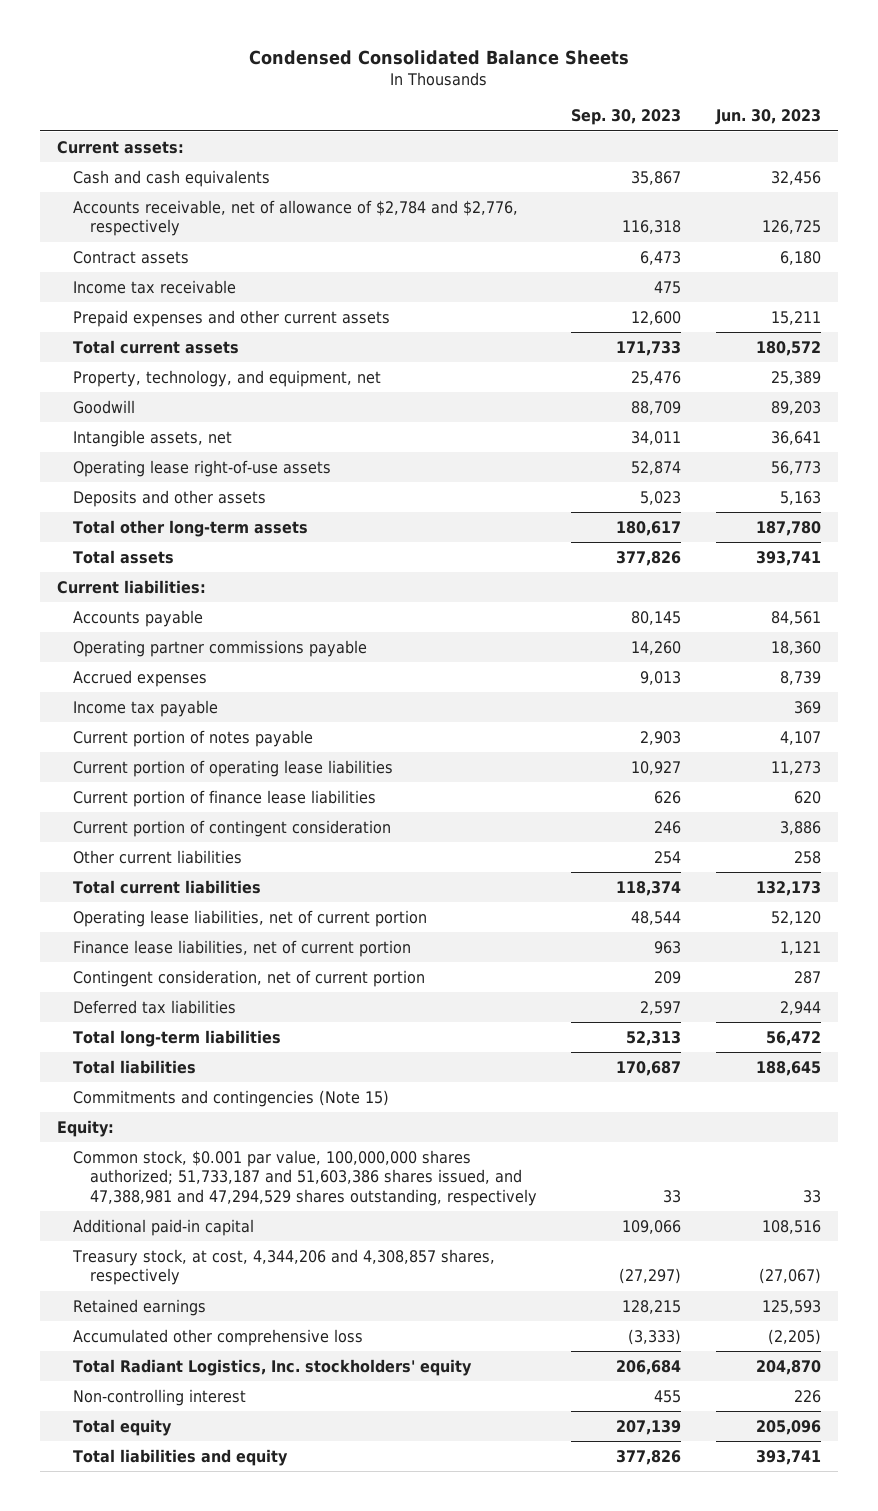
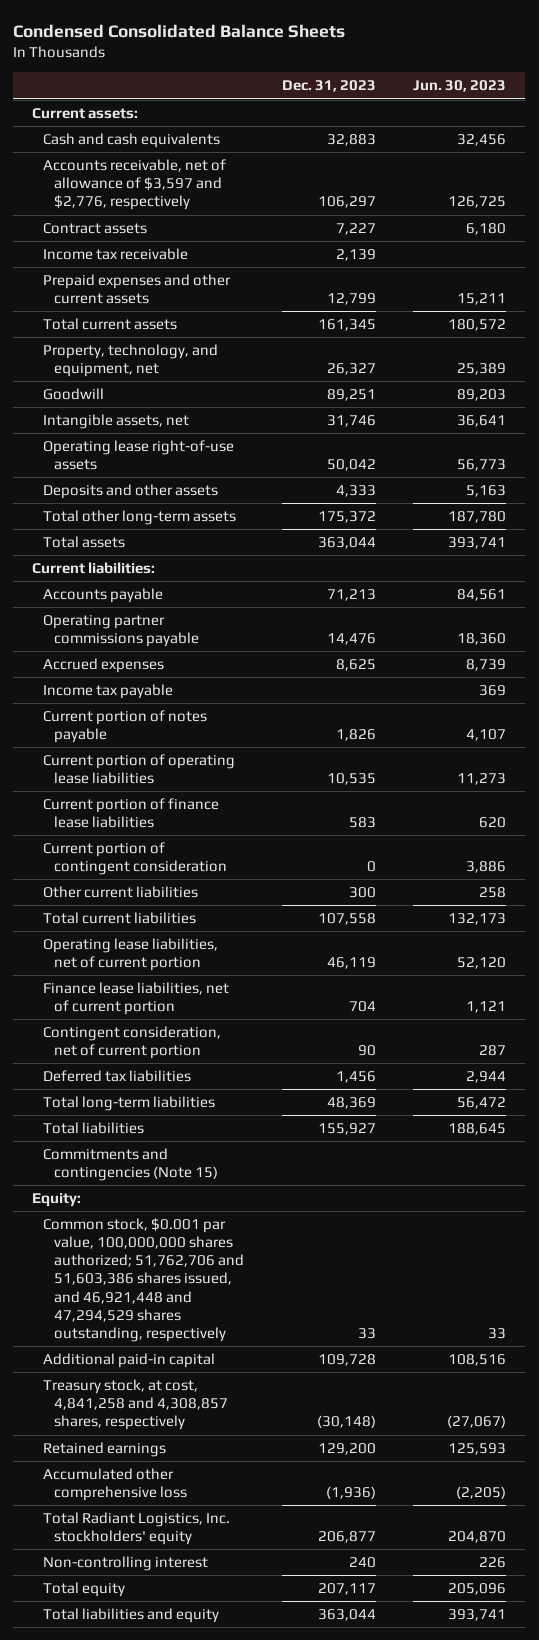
- | Sep. 30, 2023 | Jun. 30, 2023
+ | Dec. 31, 2023 | Jun. 30, 2023
- Accounts receivable, net of allowance of $2,784 and $2,776, respectively | 116,318 | 126,725
+ Accounts receivable, net of allowance of $3,597 and $2,776, respectively | 106,297 | 126,725
- Common stock, $0.001 par value, 100,000,000 shares authorized; 51,733,187 and 51,603,386 shares issued, and 47,388,981 and 47,294,529 shares outstanding, respectively | 33 | 33
+ Common stock, $0.001 par value, 100,000,000 shares authorized; 51,762,706 and 51,603,386 shares issued, and 46,921,448 and 47,294,529 shares outstanding, respectively | 33 | 33
- Treasury stock, at cost, 4,344,206 and 4,308,857 shares, respectively | (27,297) | (27,067)
+ Treasury stock, at cost, 4,841,258 and 4,308,857 shares, respectively | (30,148) | (27,067)

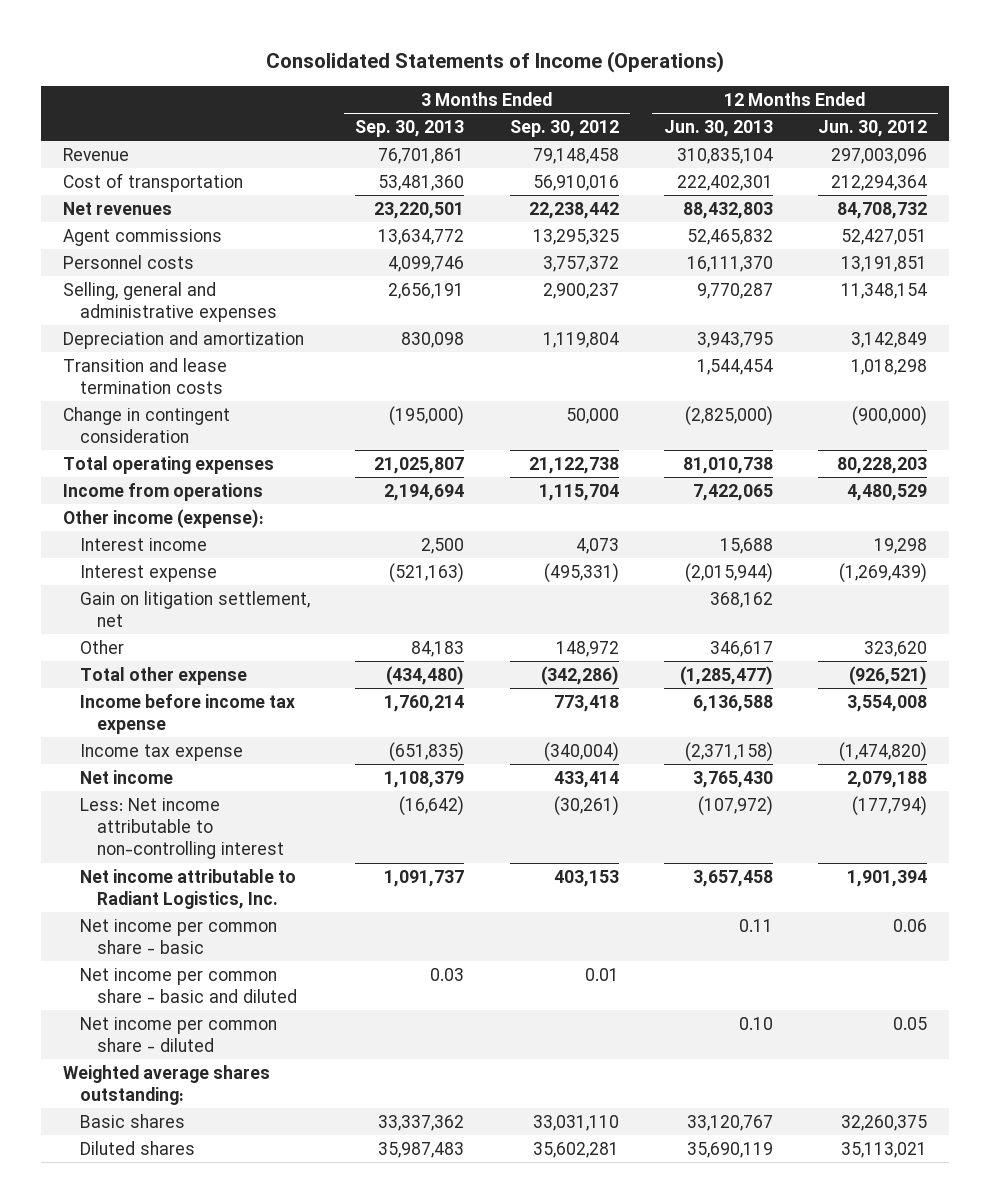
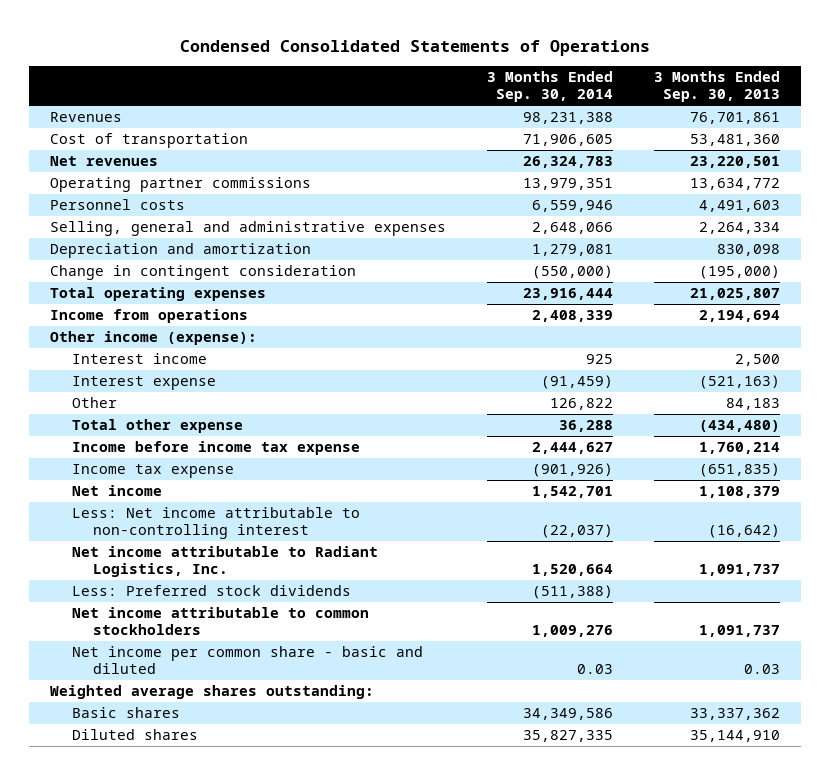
- Consolidated Statements of Income (Operations)
+ Condensed Consolidated Statements of Operations
- | 3 Months Ended Sep. 30, 2013 | 3 Months Ended Sep. 30, 2012 | 12 Months Ended Jun. 30, 2013 | 12 Months Ended Jun. 30, 2012
+ | 3 Months Ended Sep. 30, 2014 | 3 Months Ended Sep. 30, 2013
- Revenue | 76,701,861 | 79,148,458 | 310,835,104 | 297,003,096
+ Revenues | 98,231,388 | 76,701,861
- Agent commissions | 13,634,772 | 13,295,325 | 52,465,832 | 52,427,051
- Personnel costs | 4,099,746 | 3,757,372 | 16,111,370 | 13,191,851
- Selling, general and administrative expenses | 2,656,191 | 2,900,237 | 9,770,287 | 11,348,154
+ Operating partner commissions | 13,979,351 | 13,634,772
+ Personnel costs | 6,559,946 | 4,491,603
+ Selling, general and administrative expenses | 2,648,066 | 2,264,334
- Transition and lease termination costs | | | 1,544,454 | 1,018,298
- Gain on litigation settlement, net | | | 368,162 |
- Net income per common share - basic | | | 0.11 | 0.06
+ Less: Preferred stock dividends | (511,388) |
+ Net income attributable to common stockholders | 1,009,276 | 1,091,737
- Net income per common share - diluted | | | 0.10 | 0.05
- Diluted shares | 35,987,483 | 35,602,281 | 35,690,119 | 35,113,021
+ Diluted shares | 35,827,335 | 35,144,910

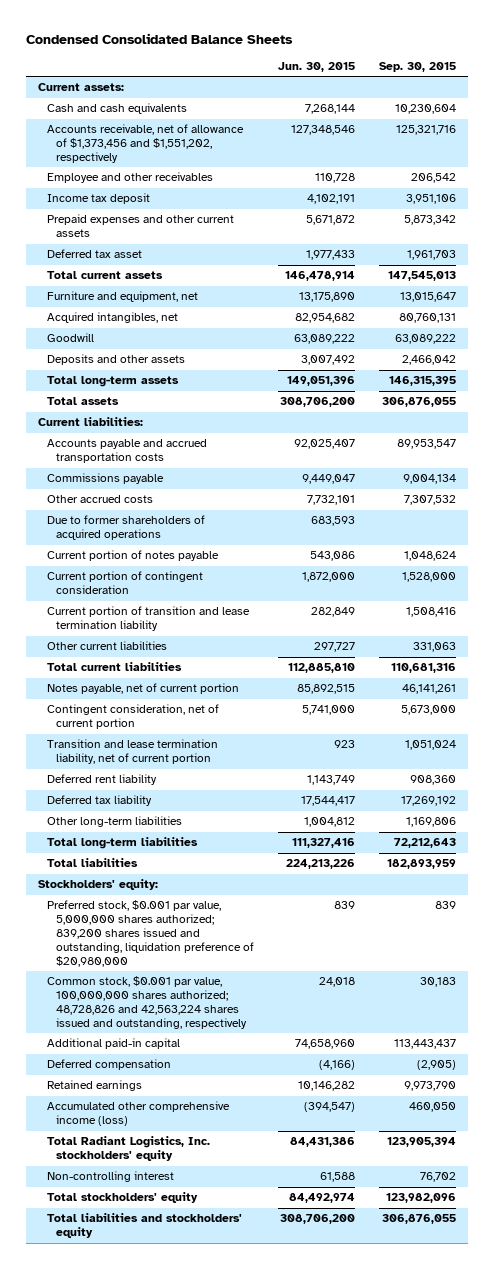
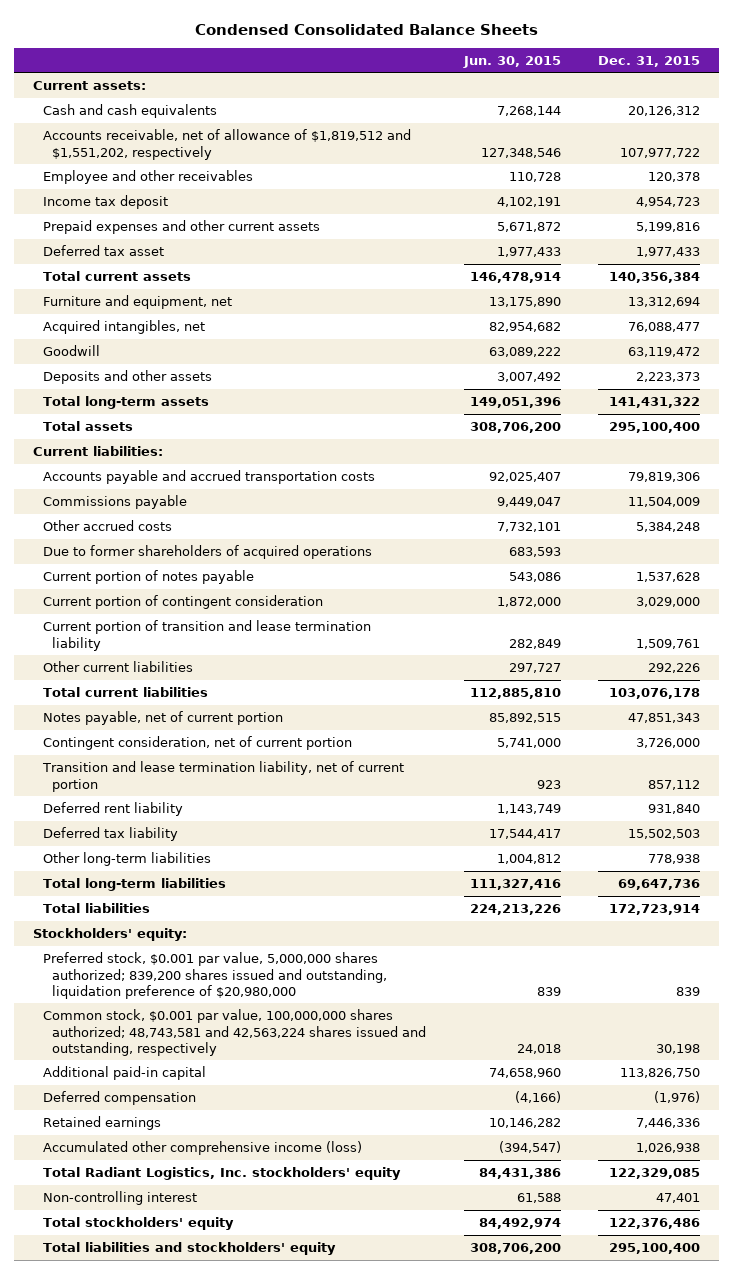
- | Jun. 30, 2015 | Sep. 30, 2015
+ | Jun. 30, 2015 | Dec. 31, 2015
- Accounts receivable, net of allowance of $1,373,456 and $1,551,202, respectively | 127,348,546 | 125,321,716
+ Accounts receivable, net of allowance of $1,819,512 and $1,551,202, respectively | 127,348,546 | 107,977,722
- Common stock, $0.001 par value, 100,000,000 shares authorized; 48,728,826 and 42,563,224 shares issued and outstanding, respectively | 24,018 | 30,183
+ Common stock, $0.001 par value, 100,000,000 shares authorized; 48,743,581 and 42,563,224 shares issued and outstanding, respectively | 24,018 | 30,198

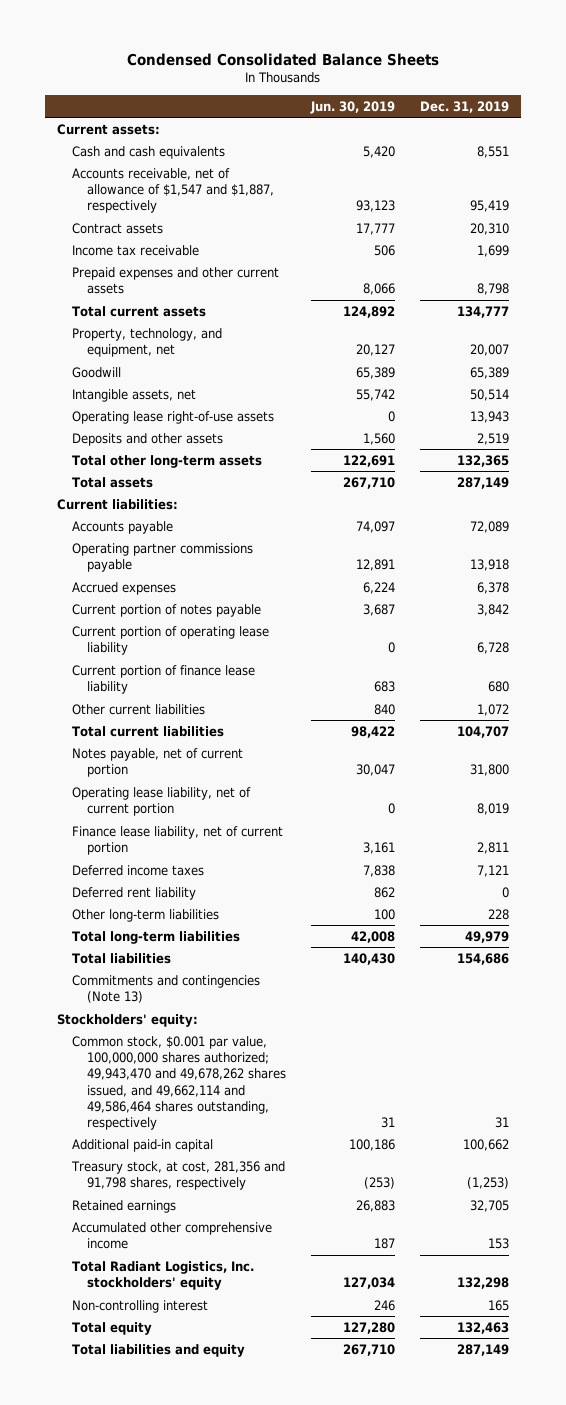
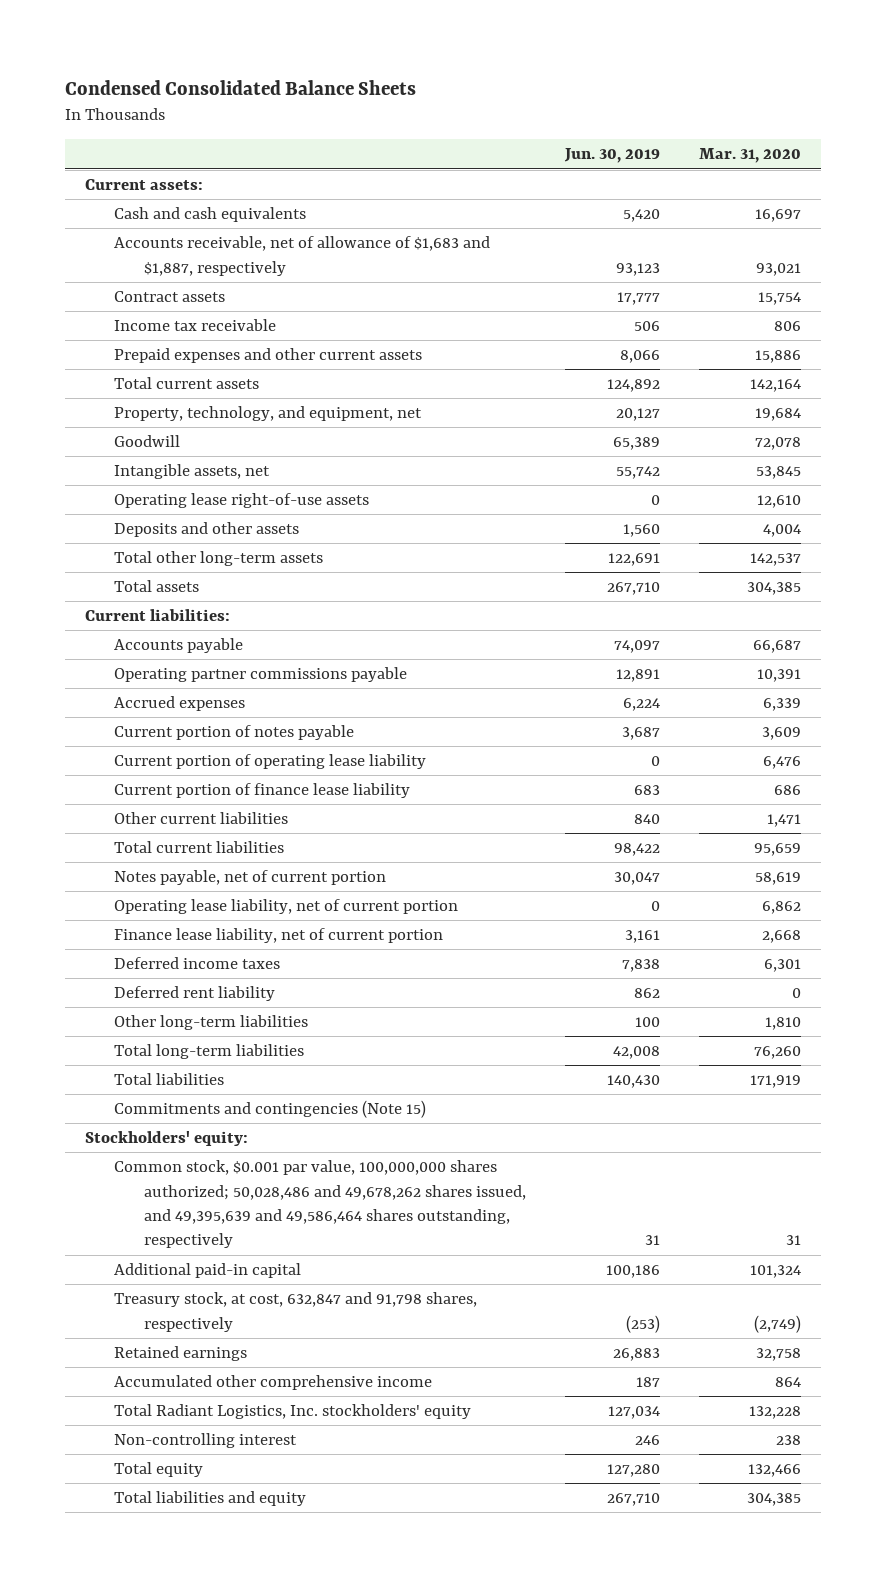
- | Jun. 30, 2019 | Dec. 31, 2019
+ | Jun. 30, 2019 | Mar. 31, 2020
- Accounts receivable, net of allowance of $1,547 and $1,887, respectively | 93,123 | 95,419
+ Accounts receivable, net of allowance of $1,683 and $1,887, respectively | 93,123 | 93,021
- Commitments and contingencies (Note 13)
+ Commitments and contingencies (Note 15)
- Common stock, $0.001 par value, 100,000,000 shares authorized; 49,943,470 and 49,678,262 shares issued, and 49,662,114 and 49,586,464 shares outstanding, respectively | 31 | 31
+ Common stock, $0.001 par value, 100,000,000 shares authorized; 50,028,486 and 49,678,262 shares issued, and 49,395,639 and 49,586,464 shares outstanding, respectively | 31 | 31
- Treasury stock, at cost, 281,356 and 91,798 shares, respectively | (253) | (1,253)
+ Treasury stock, at cost, 632,847 and 91,798 shares, respectively | (253) | (2,749)

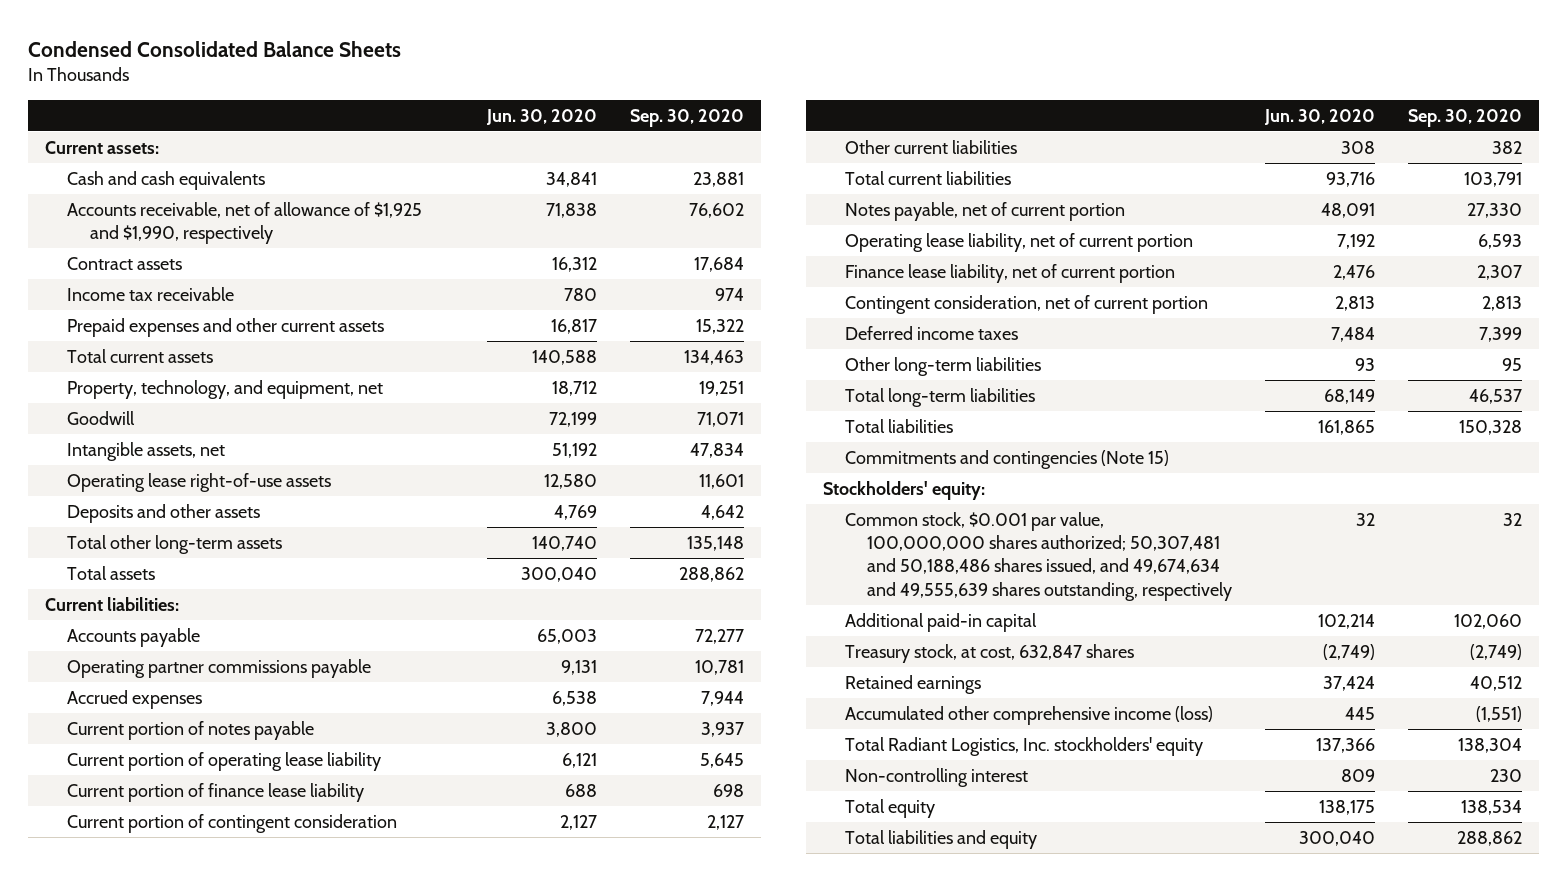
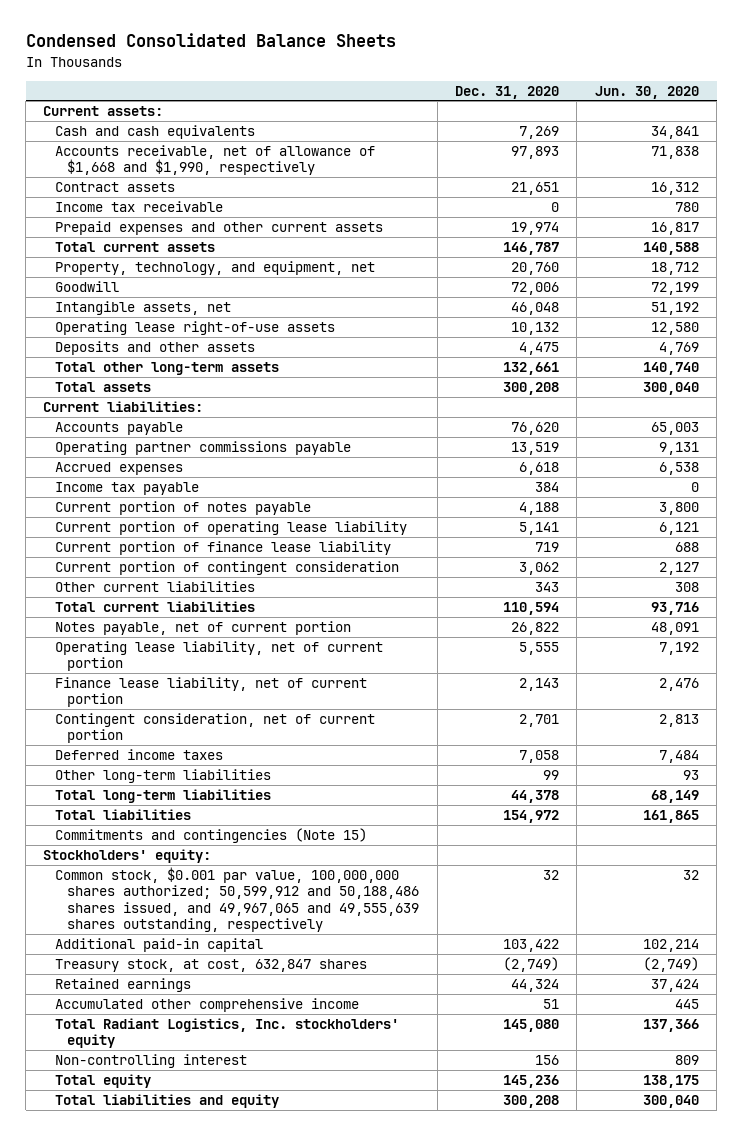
- | Jun. 30, 2020 | Sep. 30, 2020
+ | Dec. 31, 2020 | Jun. 30, 2020
- Accounts receivable, net of allowance of $1,925 and $1,990, respectively | 71,838 | 76,602
+ Accounts receivable, net of allowance of $1,668 and $1,990, respectively | 97,893 | 71,838
+ Income tax payable | 384 | 0
- Common stock, $0.001 par value, 100,000,000 shares authorized; 50,307,481 and 50,188,486 shares issued, and 49,674,634 and 49,555,639 shares outstanding, respectively | 32 | 32
+ Common stock, $0.001 par value, 100,000,000 shares authorized; 50,599,912 and 50,188,486 shares issued, and 49,967,065 and 49,555,639 shares outstanding, respectively | 32 | 32
- Accumulated other comprehensive income (loss) | 445 | (1,551)
+ Accumulated other comprehensive income | 51 | 445

